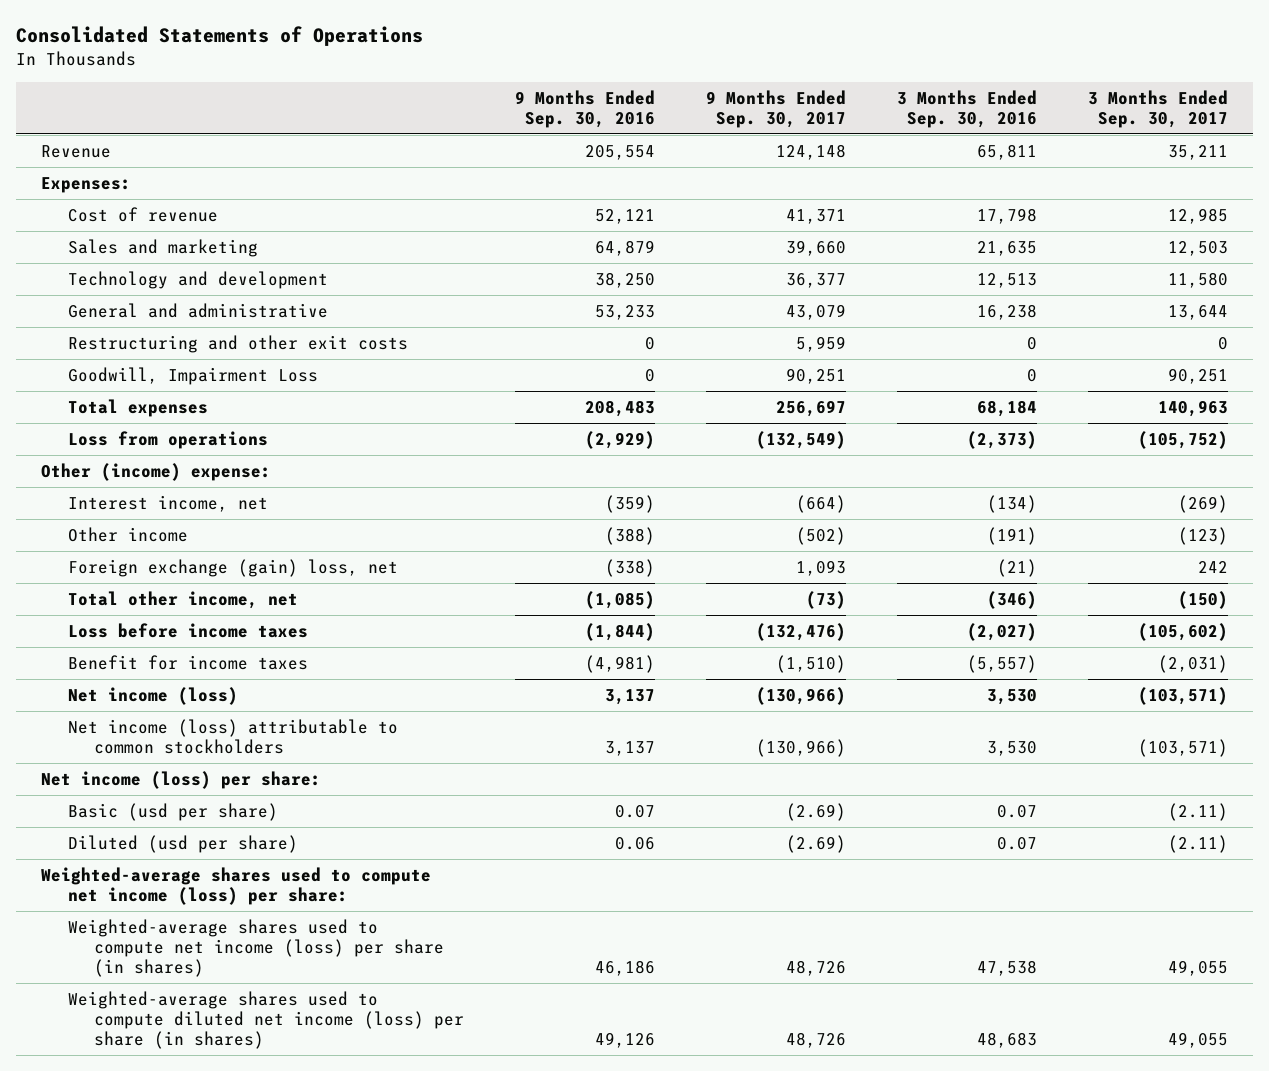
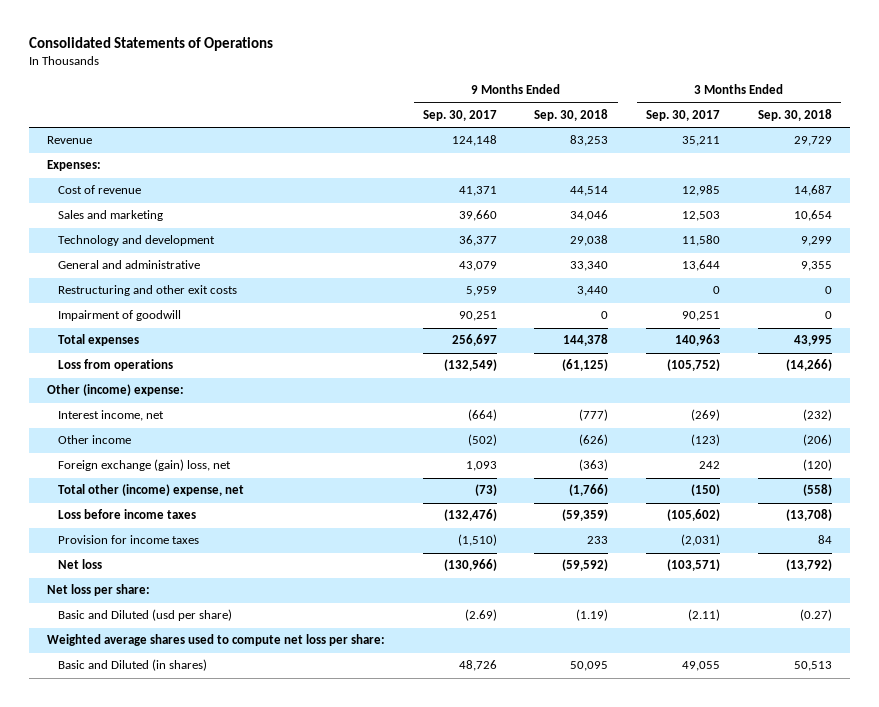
- | 9 Months Ended Sep. 30, 2016 | 9 Months Ended Sep. 30, 2017 | 3 Months Ended Sep. 30, 2016 | 3 Months Ended Sep. 30, 2017
+ | 9 Months Ended Sep. 30, 2017 | 9 Months Ended Sep. 30, 2018 | 3 Months Ended Sep. 30, 2017 | 3 Months Ended Sep. 30, 2018
- Goodwill, Impairment Loss | 0 | 90,251 | 0 | 90,251
+ Impairment of goodwill | 90,251 | 0 | 90,251 | 0
- Total other income, net | (1,085) | (73) | (346) | (150)
+ Total other (income) expense, net | (73) | (1,766) | (150) | (558)
- Benefit for income taxes | (4,981) | (1,510) | (5,557) | (2,031)
- Net income (loss) | 3,137 | (130,966) | 3,530 | (103,571)
- Net income (loss) attributable to common stockholders | 3,137 | (130,966) | 3,530 | (103,571)
- Net income (loss) per share:
- Basic (usd per share) | 0.07 | (2.69) | 0.07 | (2.11)
- Diluted (usd per share) | 0.06 | (2.69) | 0.07 | (2.11)
- Weighted-average shares used to compute net income (loss) per share:
- Weighted-average shares used to compute net income (loss) per share (in shares) | 46,186 | 48,726 | 47,538 | 49,055
- Weighted-average shares used to compute diluted net income (loss) per share (in shares) | 49,126 | 48,726 | 48,683 | 49,055
+ Provision for income taxes | (1,510) | 233 | (2,031) | 84
+ Net loss | (130,966) | (59,592) | (103,571) | (13,792)
+ Net loss per share:
+ Basic and Diluted (usd per share) | (2.69) | (1.19) | (2.11) | (0.27)
+ Weighted average shares used to compute net loss per share:
+ Basic and Diluted (in shares) | 48,726 | 50,095 | 49,055 | 50,513

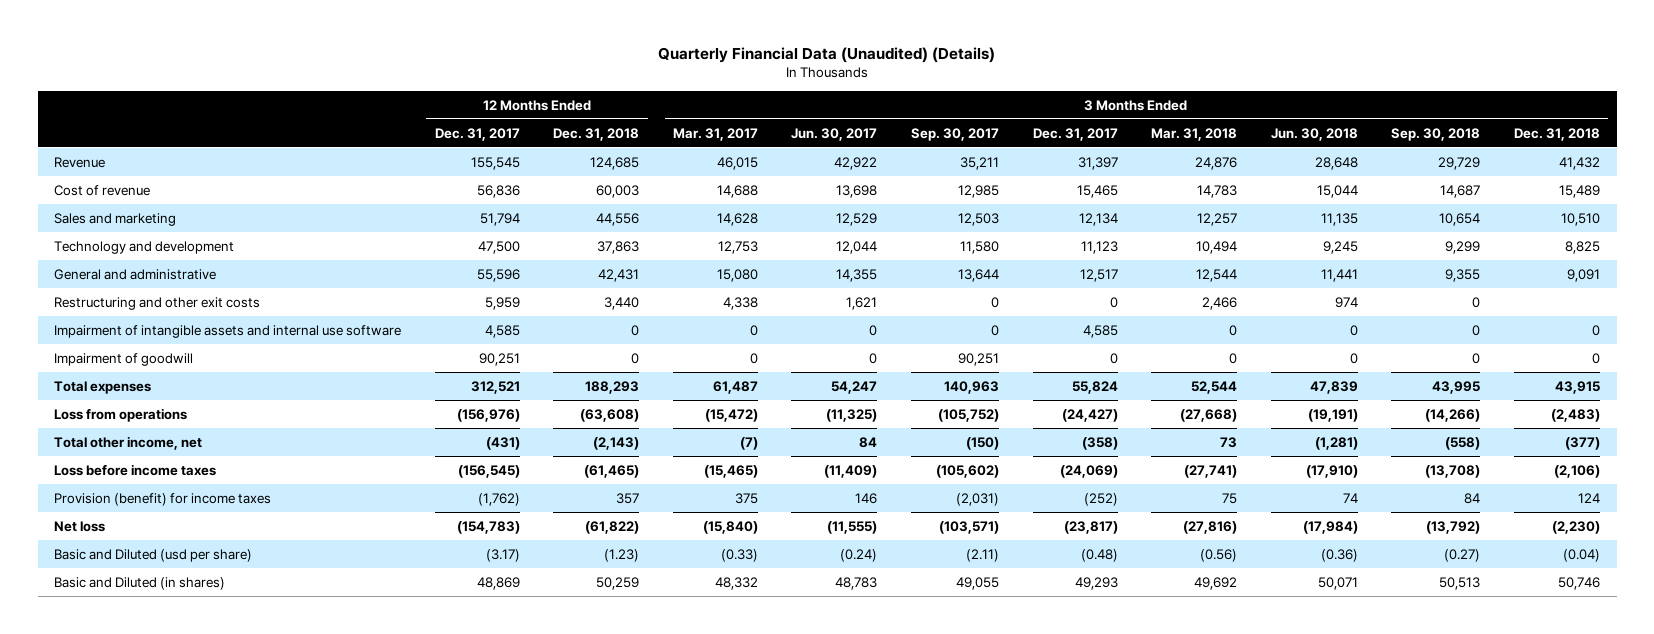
- Consolidated Statements of Operations
+ Quarterly Financial Data (Unaudited) (Details)
- | 9 Months Ended Sep. 30, 2017 | 9 Months Ended Sep. 30, 2018 | 3 Months Ended Sep. 30, 2017 | 3 Months Ended Sep. 30, 2018
+ | 12 Months Ended Dec. 31, 2017 | 12 Months Ended Dec. 31, 2018 | 3 Months Ended Mar. 31, 2017 | 3 Months Ended Jun. 30, 2017 | 3 Months Ended Sep. 30, 2017 | 3 Months Ended Dec. 31, 2017 | 3 Months Ended Mar. 31, 2018 | 3 Months Ended Jun. 30, 2018 | 3 Months Ended Sep. 30, 2018 | 3 Months Ended Dec. 31, 2018
- Expenses:
+ Impairment of intangible assets and internal use software | 4,585 | 0 | 0 | 0 | 0 | 4,585 | 0 | 0 | 0 | 0
- Other (income) expense:
- Interest income, net | (664) | (777) | (269) | (232)
- Other income | (502) | (626) | (123) | (206)
- Foreign exchange (gain) loss, net | 1,093 | (363) | 242 | (120)
- Total other (income) expense, net | (73) | (1,766) | (150) | (558)
+ Total other income, net | (431) | (2,143) | (7) | 84 | (150) | (358) | 73 | (1,281) | (558) | (377)
- Provision for income taxes | (1,510) | 233 | (2,031) | 84
+ Provision (benefit) for income taxes | (1,762) | 357 | 375 | 146 | (2,031) | (252) | 75 | 74 | 84 | 124
- Net loss per share:
- Weighted average shares used to compute net loss per share:

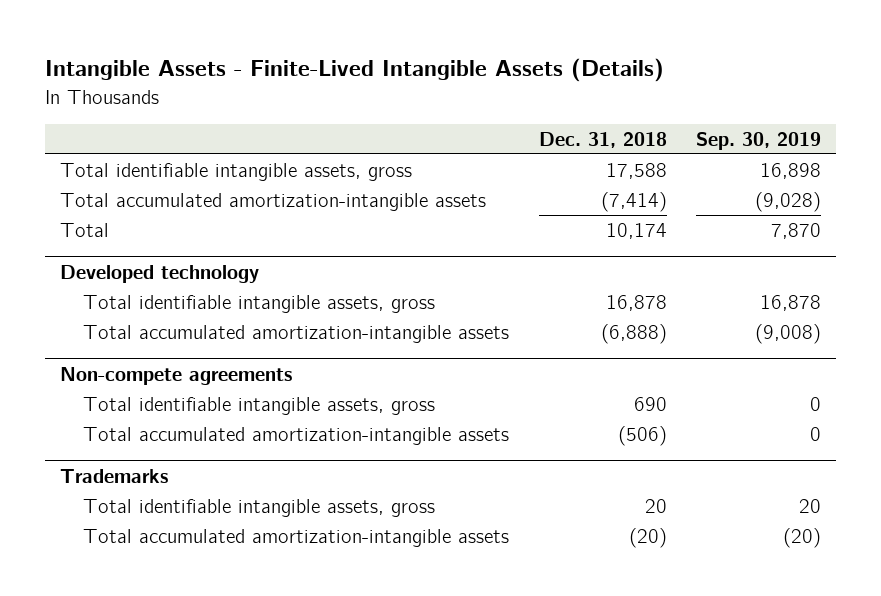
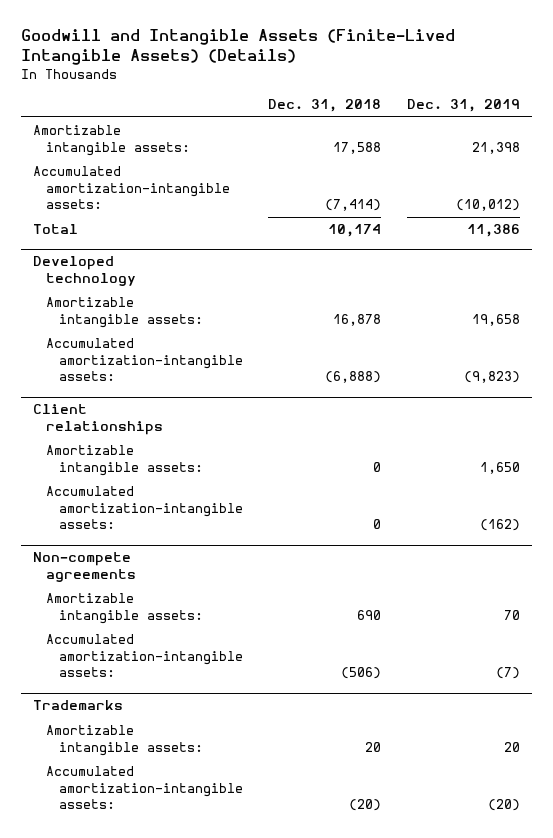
- Intangible Assets - Finite-Lived Intangible Assets (Details)
+ Goodwill and Intangible Assets (Finite-Lived Intangible Assets) (Details)
- | Dec. 31, 2018 | Sep. 30, 2019
+ | Dec. 31, 2018 | Dec. 31, 2019
- Total identifiable intangible assets, gross | 17,588 | 16,898
- Total accumulated amortization-intangible assets | (7,414) | (9,028)
+ Amortizable intangible assets: | 17,588 | 21,398
+ Accumulated amortization-intangible assets: | (7,414) | (10,012)
@ Developed technology
- Total identifiable intangible assets, gross | 16,878 | 16,878
- Total accumulated amortization-intangible assets | (6,888) | (9,008)
+ Amortizable intangible assets: | 16,878 | 19,658
+ Accumulated amortization-intangible assets: | (6,888) | (9,823)
+ Client relationships
+ Amortizable intangible assets: | 0 | 1,650
+ Accumulated amortization-intangible assets: | 0 | (162)
@ Non-compete agreements
- Total identifiable intangible assets, gross | 690 | 0
- Total accumulated amortization-intangible assets | (506) | 0
+ Amortizable intangible assets: | 690 | 70
+ Accumulated amortization-intangible assets: | (506) | (7)
@ Trademarks
- Total identifiable intangible assets, gross | 20 | 20
- Total accumulated amortization-intangible assets | (20) | (20)
+ Amortizable intangible assets: | 20 | 20
+ Accumulated amortization-intangible assets: | (20) | (20)

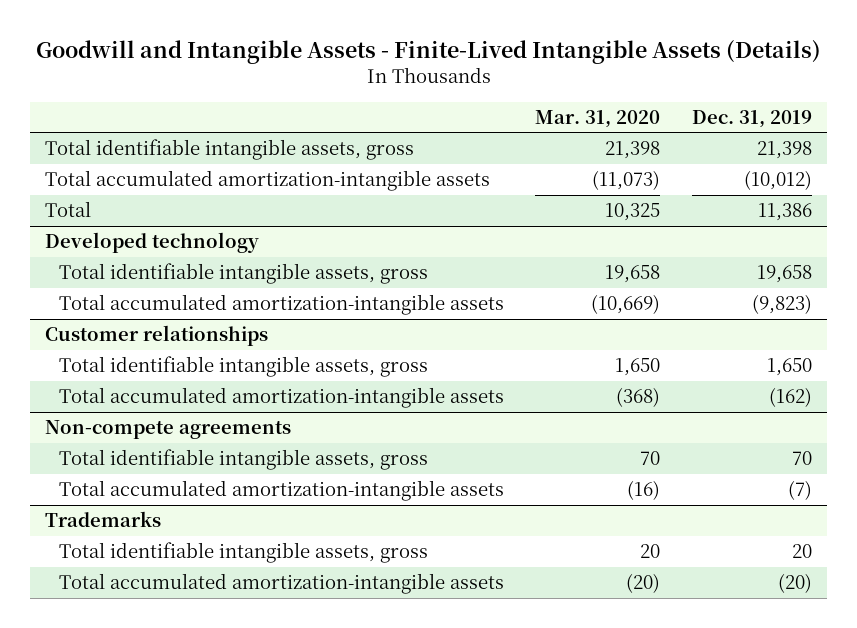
- Goodwill and Intangible Assets (Finite-Lived Intangible Assets) (Details)
+ Goodwill and Intangible Assets - Finite-Lived Intangible Assets (Details)
- | Dec. 31, 2018 | Dec. 31, 2019
+ | Mar. 31, 2020 | Dec. 31, 2019
- Amortizable intangible assets: | 17,588 | 21,398
- Accumulated amortization-intangible assets: | (7,414) | (10,012)
+ Total identifiable intangible assets, gross | 21,398 | 21,398
+ Total accumulated amortization-intangible assets | (11,073) | (10,012)
@ Developed technology
- Amortizable intangible assets: | 16,878 | 19,658
- Accumulated amortization-intangible assets: | (6,888) | (9,823)
- Client relationships
- Amortizable intangible assets: | 0 | 1,650
- Accumulated amortization-intangible assets: | 0 | (162)
@ Developed technology
+ Total identifiable intangible assets, gross | 19,658 | 19,658
+ Total accumulated amortization-intangible assets | (10,669) | (9,823)
+ Customer relationships
+ Total identifiable intangible assets, gross | 1,650 | 1,650
+ Total accumulated amortization-intangible assets | (368) | (162)
@ Non-compete agreements
- Amortizable intangible assets: | 690 | 70
- Accumulated amortization-intangible assets: | (506) | (7)
+ Total identifiable intangible assets, gross | 70 | 70
+ Total accumulated amortization-intangible assets | (16) | (7)
@ Trademarks
- Amortizable intangible assets: | 20 | 20
- Accumulated amortization-intangible assets: | (20) | (20)
+ Total identifiable intangible assets, gross | 20 | 20
+ Total accumulated amortization-intangible assets | (20) | (20)

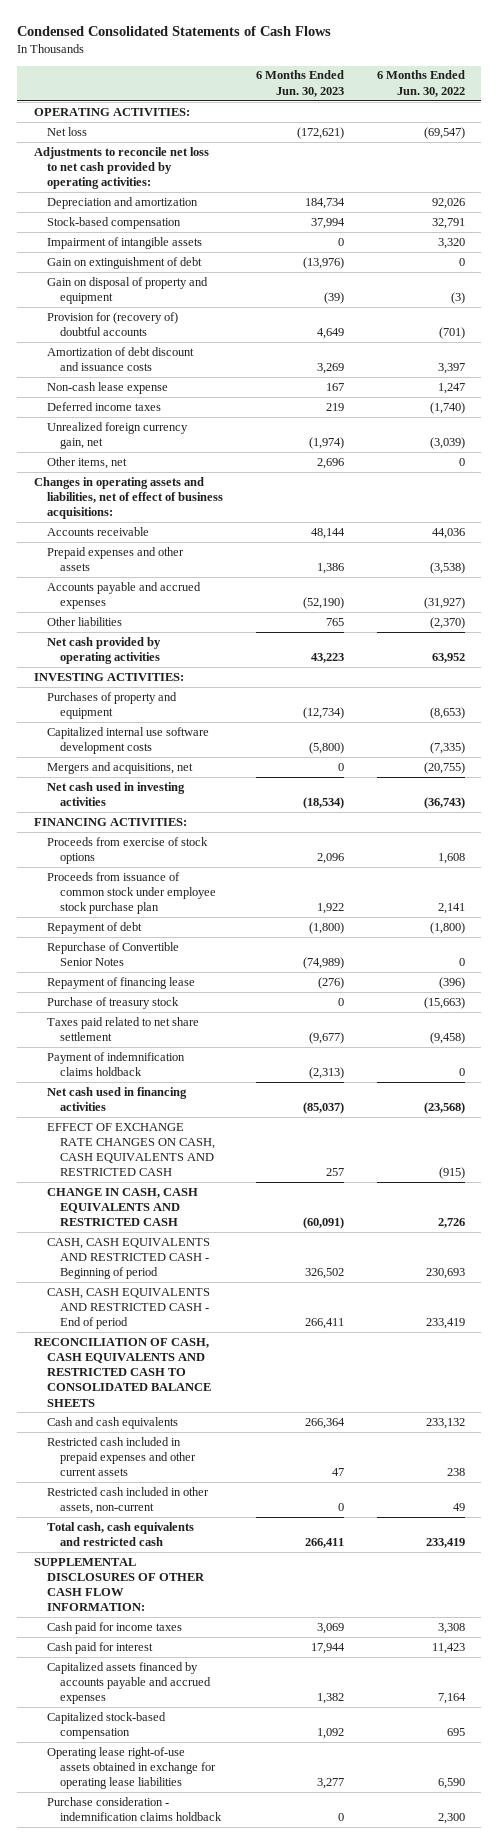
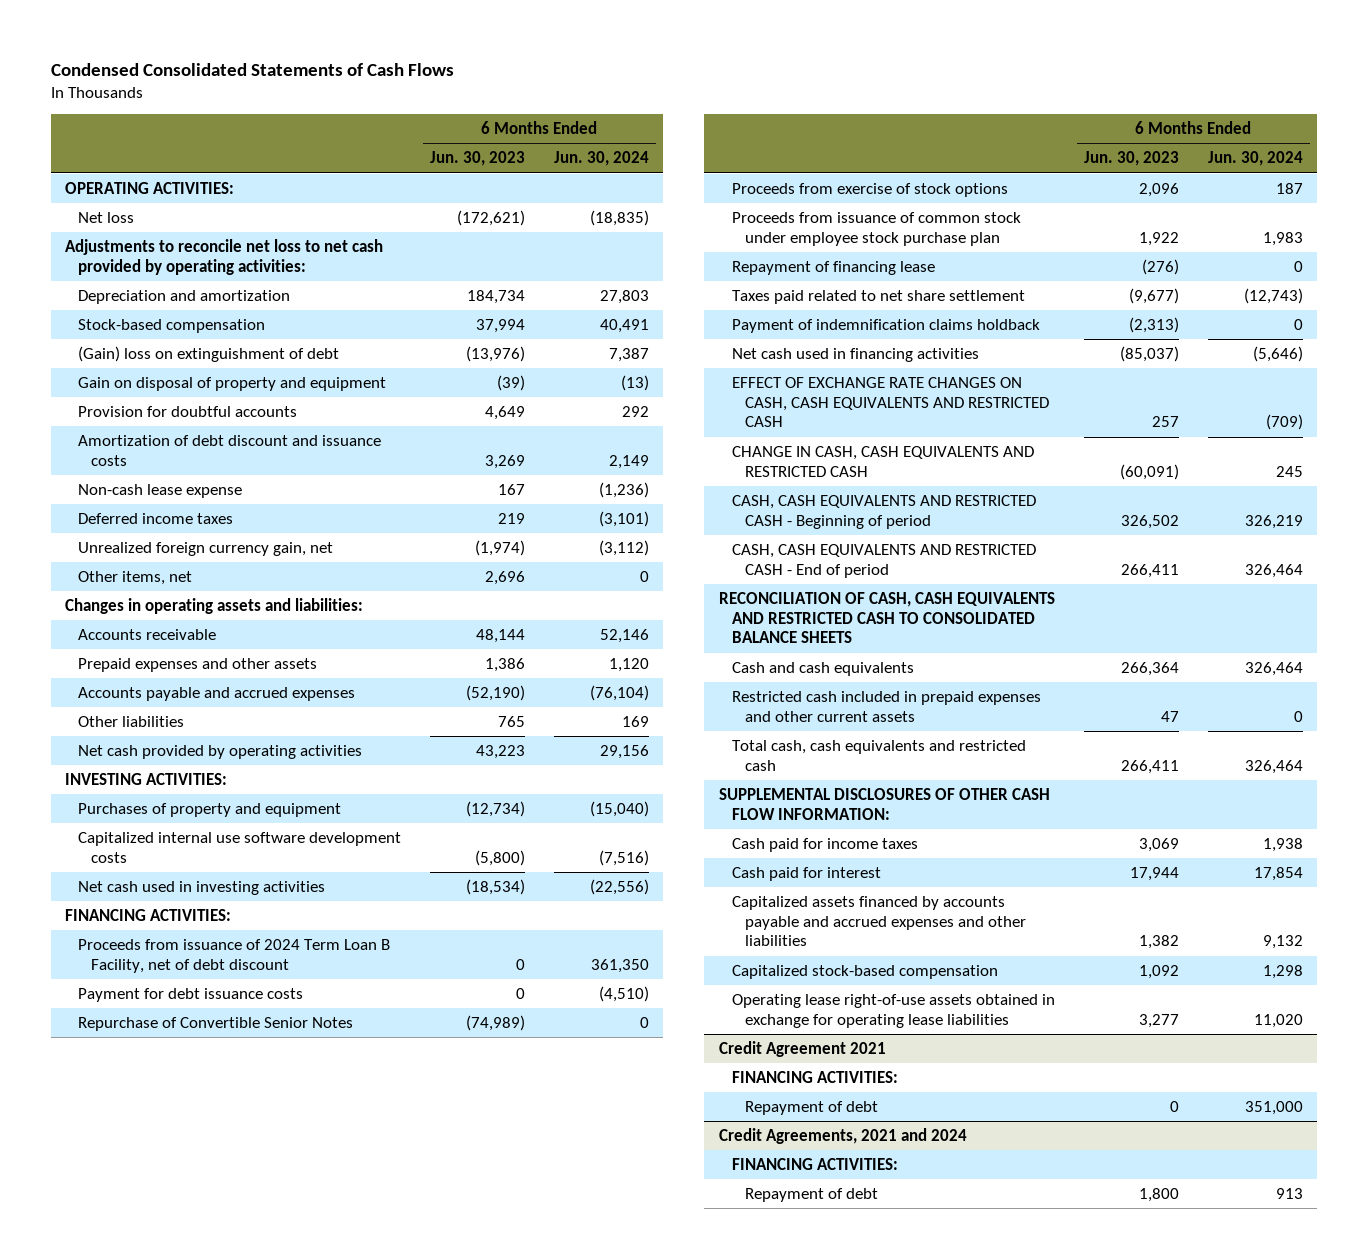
- | 6 Months Ended Jun. 30, 2023 | 6 Months Ended Jun. 30, 2022
+ | 6 Months Ended Jun. 30, 2023 | 6 Months Ended Jun. 30, 2024
- Impairment of intangible assets | 0 | 3,320
- Gain on extinguishment of debt | (13,976) | 0
+ (Gain) loss on extinguishment of debt | (13,976) | 7,387
- Provision for (recovery of) doubtful accounts | 4,649 | (701)
+ Provision for doubtful accounts | 4,649 | 292
- Changes in operating assets and liabilities, net of effect of business acquisitions:
+ Changes in operating assets and liabilities:
- Mergers and acquisitions, net | 0 | (20,755)
+ Proceeds from issuance of 2024 Term Loan B Facility, net of debt discount | 0 | 361,350
+ Payment for debt issuance costs | 0 | (4,510)
moved up: Repurchase of Convertible Senior Notes | (74,989) | 0
- Repayment of debt | (1,800) | (1,800)
- Purchase of treasury stock | 0 | (15,663)
- Restricted cash included in other assets, non-current | 0 | 49
- Capitalized assets financed by accounts payable and accrued expenses | 1,382 | 7,164
+ Capitalized assets financed by accounts payable and accrued expenses and other liabilities | 1,382 | 9,132
- Purchase consideration - indemnification claims holdback | 0 | 2,300
+ Credit Agreement 2021
+ FINANCING ACTIVITIES:
+ Repayment of debt | 0 | 351,000
+ Credit Agreements, 2021 and 2024
+ FINANCING ACTIVITIES:
+ Repayment of debt | 1,800 | 913

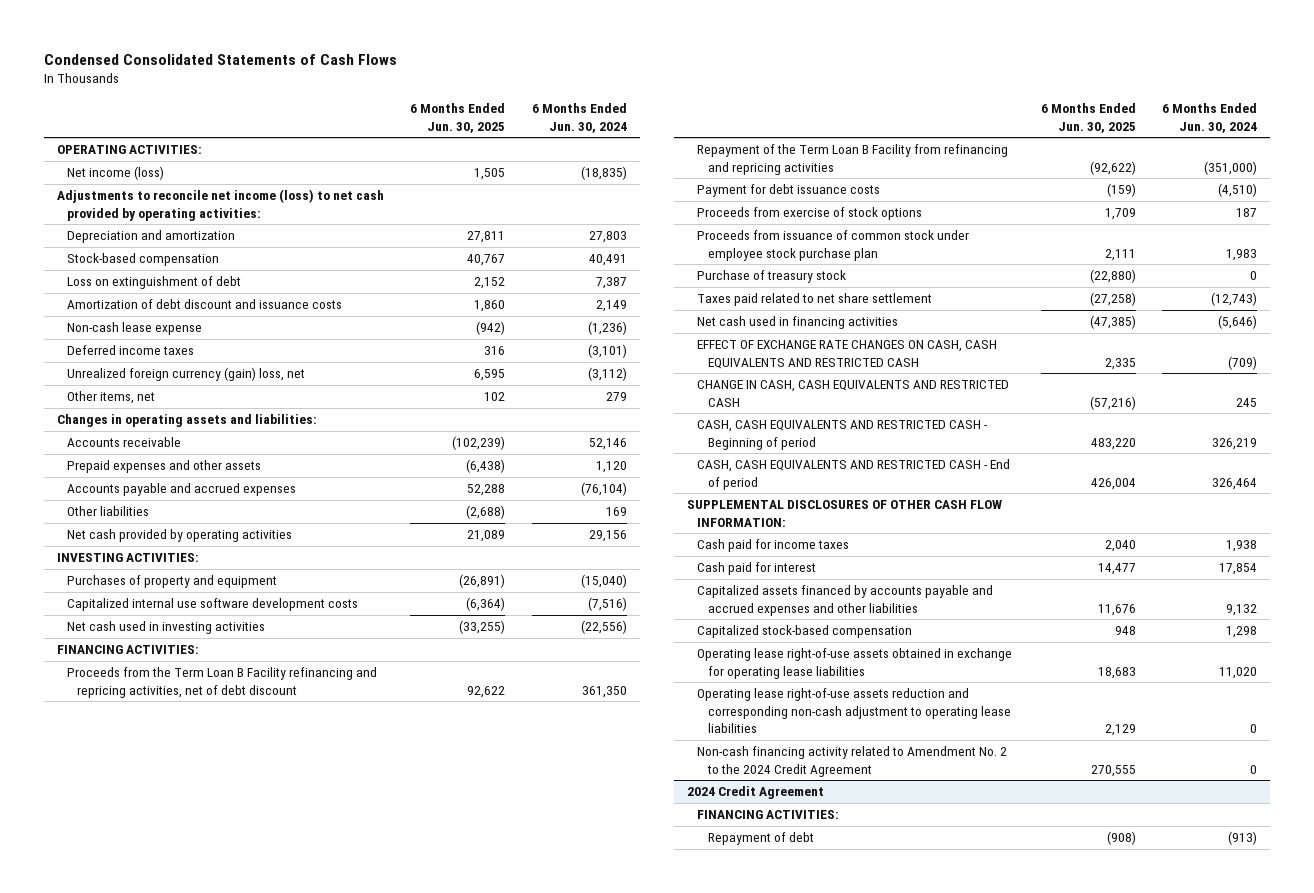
- | 6 Months Ended Jun. 30, 2023 | 6 Months Ended Jun. 30, 2024
+ | 6 Months Ended Jun. 30, 2025 | 6 Months Ended Jun. 30, 2024
- Net loss | (172,621) | (18,835)
- Adjustments to reconcile net loss to net cash provided by operating activities:
+ Net income (loss) | 1,505 | (18,835)
+ Adjustments to reconcile net income (loss) to net cash provided by operating activities:
- (Gain) loss on extinguishment of debt | (13,976) | 7,387
- Gain on disposal of property and equipment | (39) | (13)
- Provision for doubtful accounts | 4,649 | 292
+ Loss on extinguishment of debt | 2,152 | 7,387
- Unrealized foreign currency gain, net | (1,974) | (3,112)
- Other items, net | 2,696 | 0
+ Unrealized foreign currency (gain) loss, net | 6,595 | (3,112)
+ Other items, net | 102 | 279
- Proceeds from issuance of 2024 Term Loan B Facility, net of debt discount | 0 | 361,350
+ Proceeds from the Term Loan B Facility refinancing and repricing activities, net of debt discount | 92,622 | 361,350
+ Repayment of the Term Loan B Facility from refinancing and repricing activities | (92,622) | (351,000)
- Repurchase of Convertible Senior Notes | (74,989) | 0
- Repayment of financing lease | (276) | 0
+ Purchase of treasury stock | (22,880) | 0
- Payment of indemnification claims holdback | (2,313) | 0
- RECONCILIATION OF CASH, CASH EQUIVALENTS AND RESTRICTED CASH TO CONSOLIDATED BALANCE SHEETS
- Cash and cash equivalents | 266,364 | 326,464
- Restricted cash included in prepaid expenses and other current assets | 47 | 0
- Total cash, cash equivalents and restricted cash | 266,411 | 326,464
- Credit Agreement 2021
- FINANCING ACTIVITIES:
- Repayment of debt | 0 | 351,000
- Credit Agreements, 2021 and 2024
+ Operating lease right-of-use assets reduction and corresponding non-cash adjustment to operating lease liabilities | 2,129 | 0
+ Non-cash financing activity related to Amendment No. 2 to the 2024 Credit Agreement | 270,555 | 0
+ 2024 Credit Agreement
- Repayment of debt | 1,800 | 913
+ Repayment of debt | (908) | (913)

